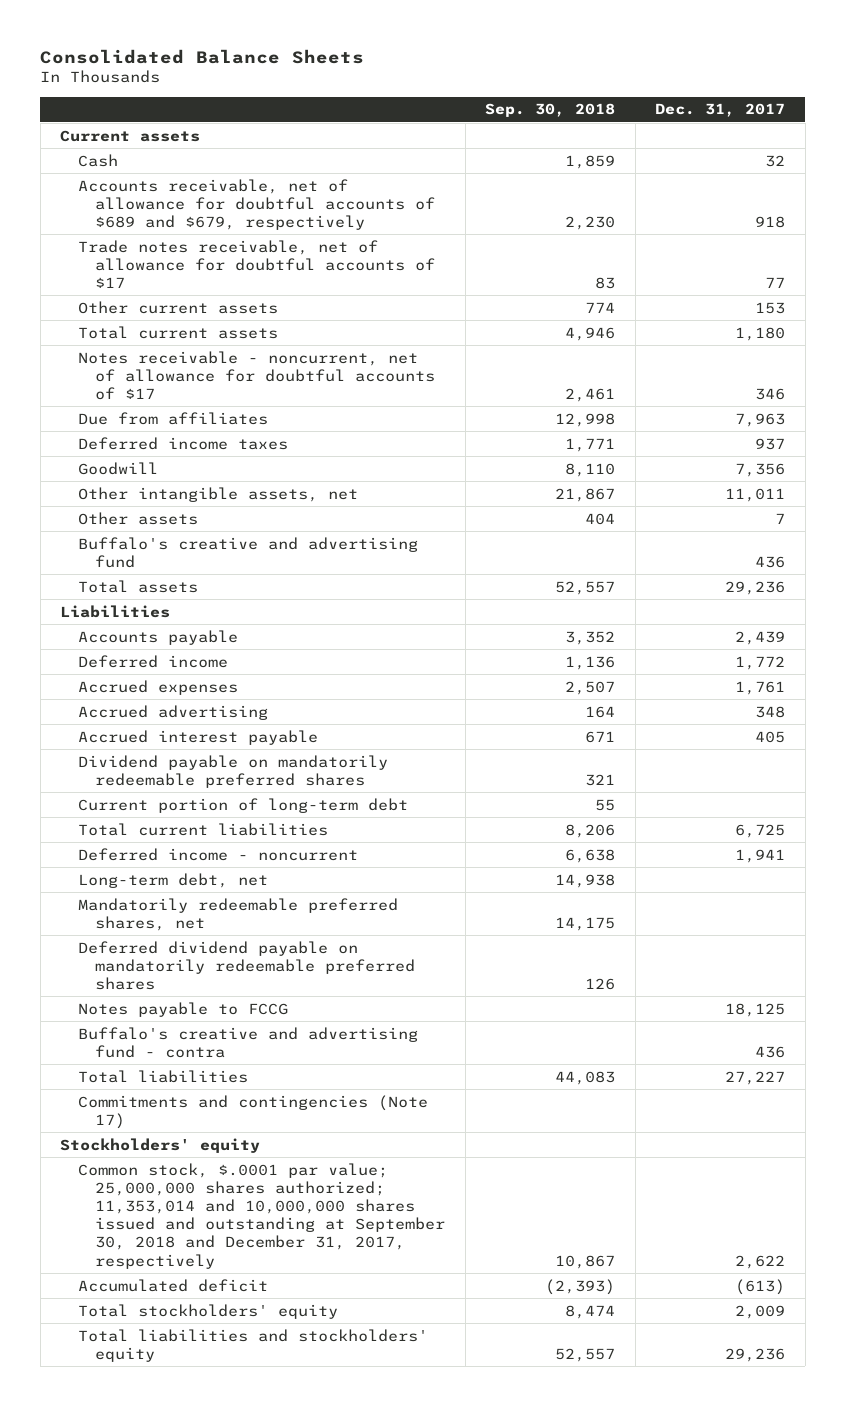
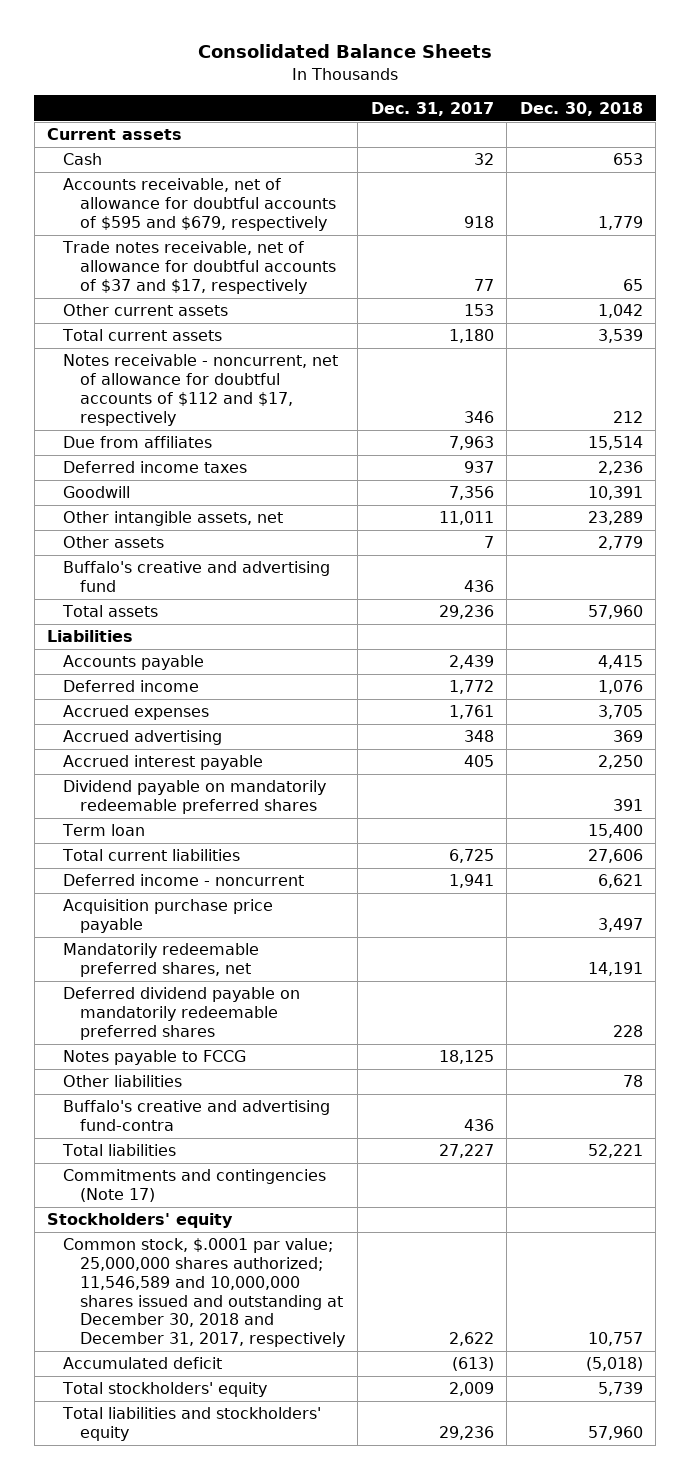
- | Sep. 30, 2018 | Dec. 31, 2017
+ | Dec. 31, 2017 | Dec. 30, 2018
- Accounts receivable, net of allowance for doubtful accounts of $689 and $679, respectively | 2,230 | 918
- Trade notes receivable, net of allowance for doubtful accounts of $17 | 83 | 77
+ Accounts receivable, net of allowance for doubtful accounts of $595 and $679, respectively | 918 | 1,779
+ Trade notes receivable, net of allowance for doubtful accounts of $37 and $17, respectively | 77 | 65
- Notes receivable - noncurrent, net of allowance for doubtful accounts of $17 | 2,461 | 346
+ Notes receivable - noncurrent, net of allowance for doubtful accounts of $112 and $17, respectively | 346 | 212
- Current portion of long-term debt | 55 |
+ Term loan | | 15,400
- Long-term debt, net | 14,938 |
+ Acquisition purchase price payable | | 3,497
- Buffalo's creative and advertising fund - contra | | 436
+ Other liabilities | | 78
+ Buffalo's creative and advertising fund-contra | 436 |
- Common stock, $.0001 par value; 25,000,000 shares authorized; 11,353,014 and 10,000,000 shares issued and outstanding at September 30, 2018 and December 31, 2017, respectively | 10,867 | 2,622
+ Common stock, $.0001 par value; 25,000,000 shares authorized; 11,546,589 and 10,000,000 shares issued and outstanding at December 30, 2018 and December 31, 2017, respectively | 2,622 | 10,757

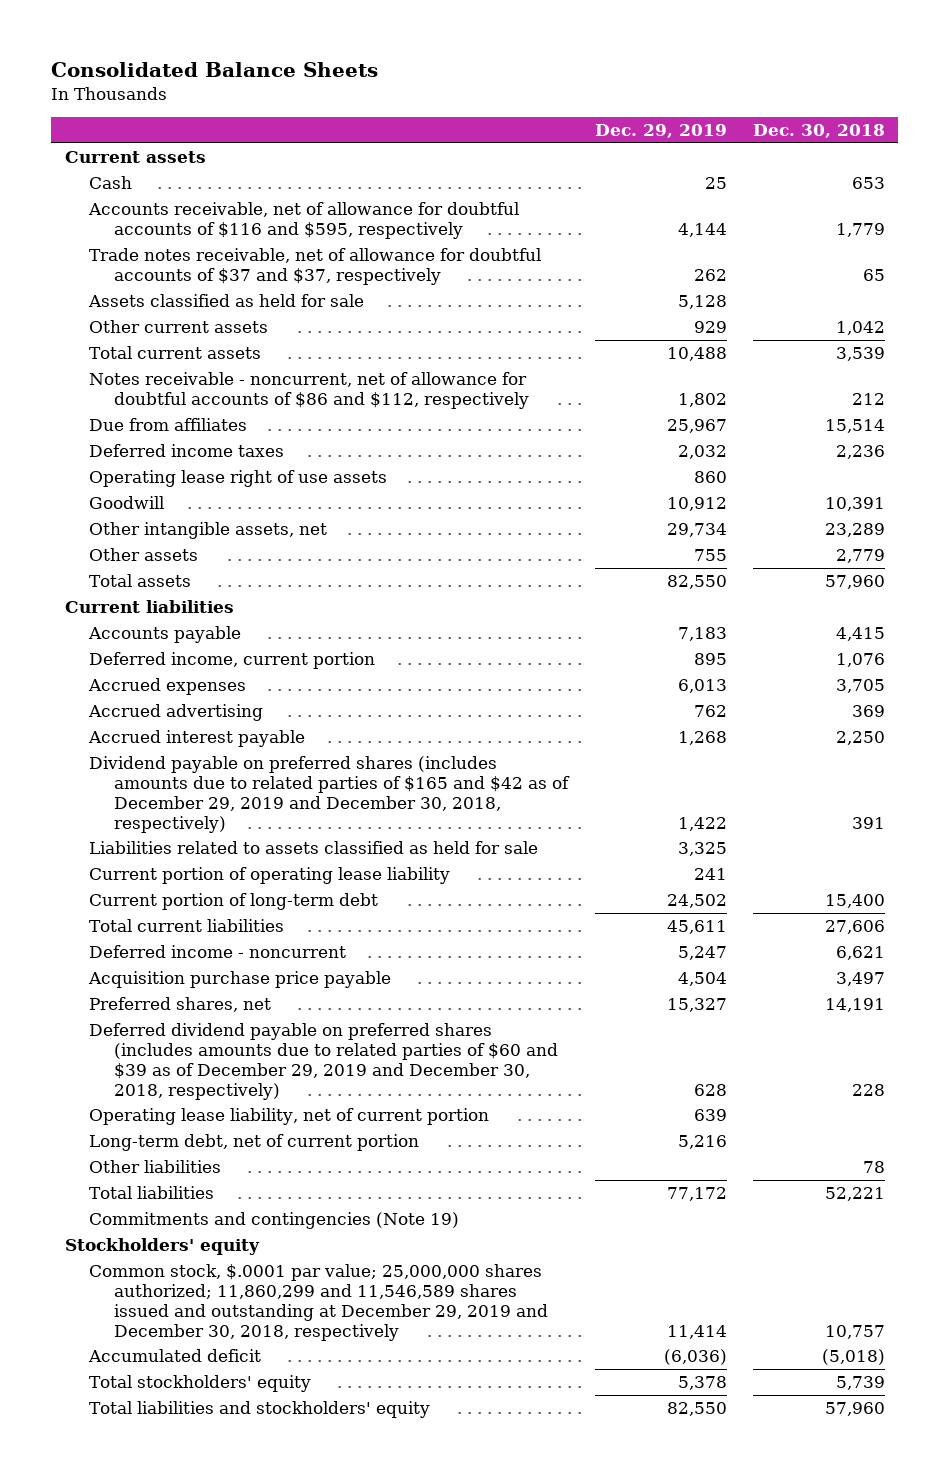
- | Dec. 31, 2017 | Dec. 30, 2018
+ | Dec. 29, 2019 | Dec. 30, 2018
- Accounts receivable, net of allowance for doubtful accounts of $595 and $679, respectively | 918 | 1,779
- Trade notes receivable, net of allowance for doubtful accounts of $37 and $17, respectively | 77 | 65
+ Accounts receivable, net of allowance for doubtful accounts of $116 and $595, respectively | 4,144 | 1,779
+ Trade notes receivable, net of allowance for doubtful accounts of $37 and $37, respectively | 262 | 65
+ Assets classified as held for sale | 5,128 |
- Notes receivable - noncurrent, net of allowance for doubtful accounts of $112 and $17, respectively | 346 | 212
+ Notes receivable - noncurrent, net of allowance for doubtful accounts of $86 and $112, respectively | 1,802 | 212
+ Operating lease right of use assets | 860 |
- Buffalo's creative and advertising fund | 436 |
- Liabilities
+ Current liabilities
- Deferred income | 1,772 | 1,076
+ Deferred income, current portion | 895 | 1,076
- Dividend payable on mandatorily redeemable preferred shares | | 391
- Term loan | | 15,400
+ Dividend payable on preferred shares (includes amounts due to related parties of $165 and $42 as of December 29, 2019 and December 30, 2018, respectively) | 1,422 | 391
+ Liabilities related to assets classified as held for sale | 3,325 |
+ Current portion of operating lease liability | 241 |
+ Current portion of long-term debt | 24,502 | 15,400
- Mandatorily redeemable preferred shares, net | | 14,191
- Deferred dividend payable on mandatorily redeemable preferred shares | | 228
- Notes payable to FCCG | 18,125 |
+ Preferred shares, net | 15,327 | 14,191
+ Deferred dividend payable on preferred shares (includes amounts due to related parties of $60 and $39 as of December 29, 2019 and December 30, 2018, respectively) | 628 | 228
+ Operating lease liability, net of current portion | 639 |
+ Long-term debt, net of current portion | 5,216 |
- Buffalo's creative and advertising fund-contra | 436 |
- Commitments and contingencies (Note 17)
+ Commitments and contingencies (Note 19)
- Common stock, $.0001 par value; 25,000,000 shares authorized; 11,546,589 and 10,000,000 shares issued and outstanding at December 30, 2018 and December 31, 2017, respectively | 2,622 | 10,757
+ Common stock, $.0001 par value; 25,000,000 shares authorized; 11,860,299 and 11,546,589 shares issued and outstanding at December 29, 2019 and December 30, 2018, respectively | 11,414 | 10,757

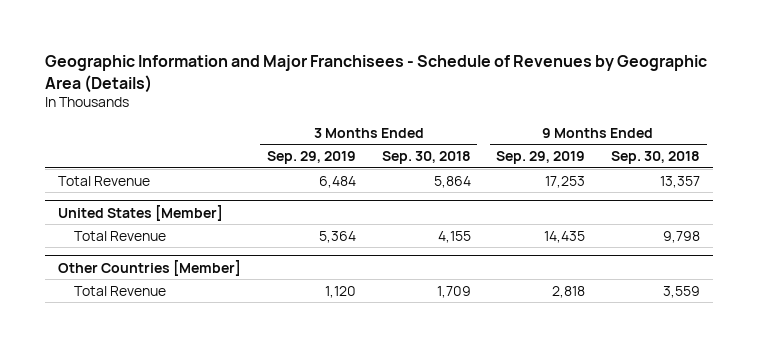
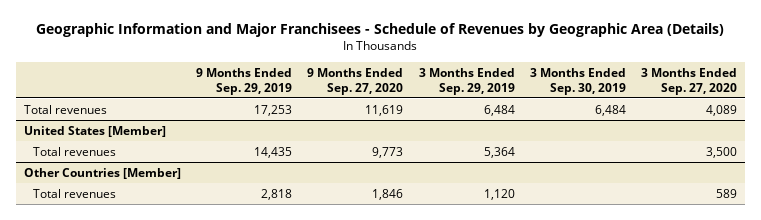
- | 3 Months Ended Sep. 29, 2019 | 3 Months Ended Sep. 30, 2018 | 9 Months Ended Sep. 29, 2019 | 9 Months Ended Sep. 30, 2018
+ | 9 Months Ended Sep. 29, 2019 | 9 Months Ended Sep. 27, 2020 | 3 Months Ended Sep. 29, 2019 | 3 Months Ended Sep. 30, 2019 | 3 Months Ended Sep. 27, 2020
- Total Revenue | 6,484 | 5,864 | 17,253 | 13,357
+ Total revenues | 17,253 | 11,619 | 6,484 | 6,484 | 4,089
@ United States [Member]
- Total Revenue | 5,364 | 4,155 | 14,435 | 9,798
+ Total revenues | 14,435 | 9,773 | 5,364 | | 3,500
@ Other Countries [Member]
- Total Revenue | 1,120 | 1,709 | 2,818 | 3,559
+ Total revenues | 2,818 | 1,846 | 1,120 | | 589

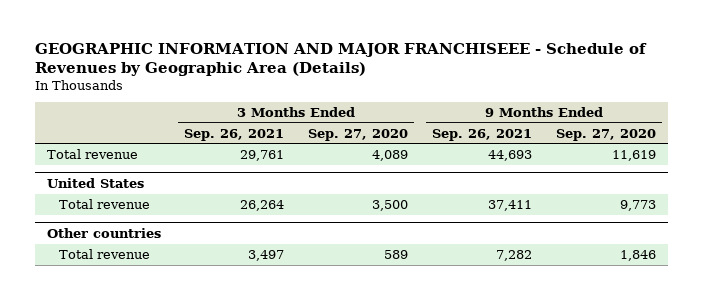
- Geographic Information and Major Franchisees - Schedule of Revenues by Geographic Area (Details)
+ GEOGRAPHIC INFORMATION AND MAJOR FRANCHISEEE - Schedule of Revenues by Geographic Area (Details)
- | 9 Months Ended Sep. 29, 2019 | 9 Months Ended Sep. 27, 2020 | 3 Months Ended Sep. 29, 2019 | 3 Months Ended Sep. 30, 2019 | 3 Months Ended Sep. 27, 2020
+ | 3 Months Ended Sep. 26, 2021 | 3 Months Ended Sep. 27, 2020 | 9 Months Ended Sep. 26, 2021 | 9 Months Ended Sep. 27, 2020
- Total revenues | 17,253 | 11,619 | 6,484 | 6,484 | 4,089
- United States [Member]
- Total revenues | 14,435 | 9,773 | 5,364 | | 3,500
- Other Countries [Member]
- Total revenues | 2,818 | 1,846 | 1,120 | | 589
+ Total revenue | 29,761 | 4,089 | 44,693 | 11,619
+ United States
+ Total revenue | 26,264 | 3,500 | 37,411 | 9,773
+ Other countries
+ Total revenue | 3,497 | 589 | 7,282 | 1,846

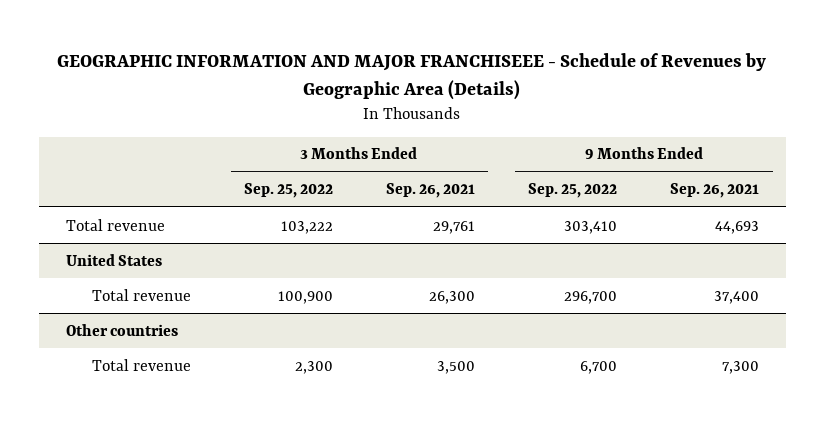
- | 3 Months Ended Sep. 26, 2021 | 3 Months Ended Sep. 27, 2020 | 9 Months Ended Sep. 26, 2021 | 9 Months Ended Sep. 27, 2020
+ | 3 Months Ended Sep. 25, 2022 | 3 Months Ended Sep. 26, 2021 | 9 Months Ended Sep. 25, 2022 | 9 Months Ended Sep. 26, 2021
@ United States
- Total revenue | 26,264 | 3,500 | 37,411 | 9,773
+ Total revenue | 100,900 | 26,300 | 296,700 | 37,400
@ Other countries
- Total revenue | 3,497 | 589 | 7,282 | 1,846
+ Total revenue | 2,300 | 3,500 | 6,700 | 7,300

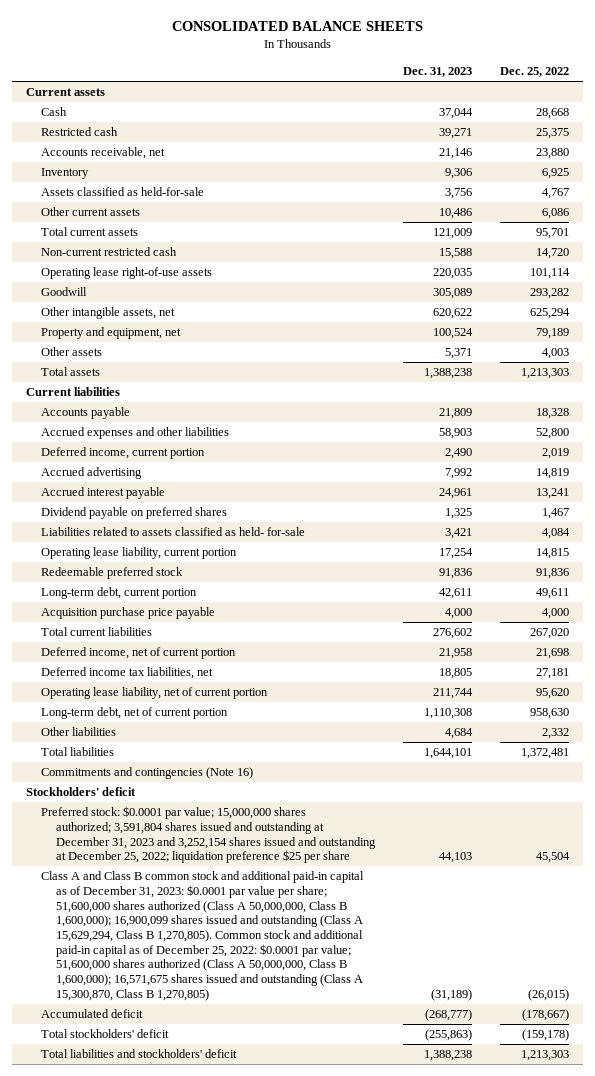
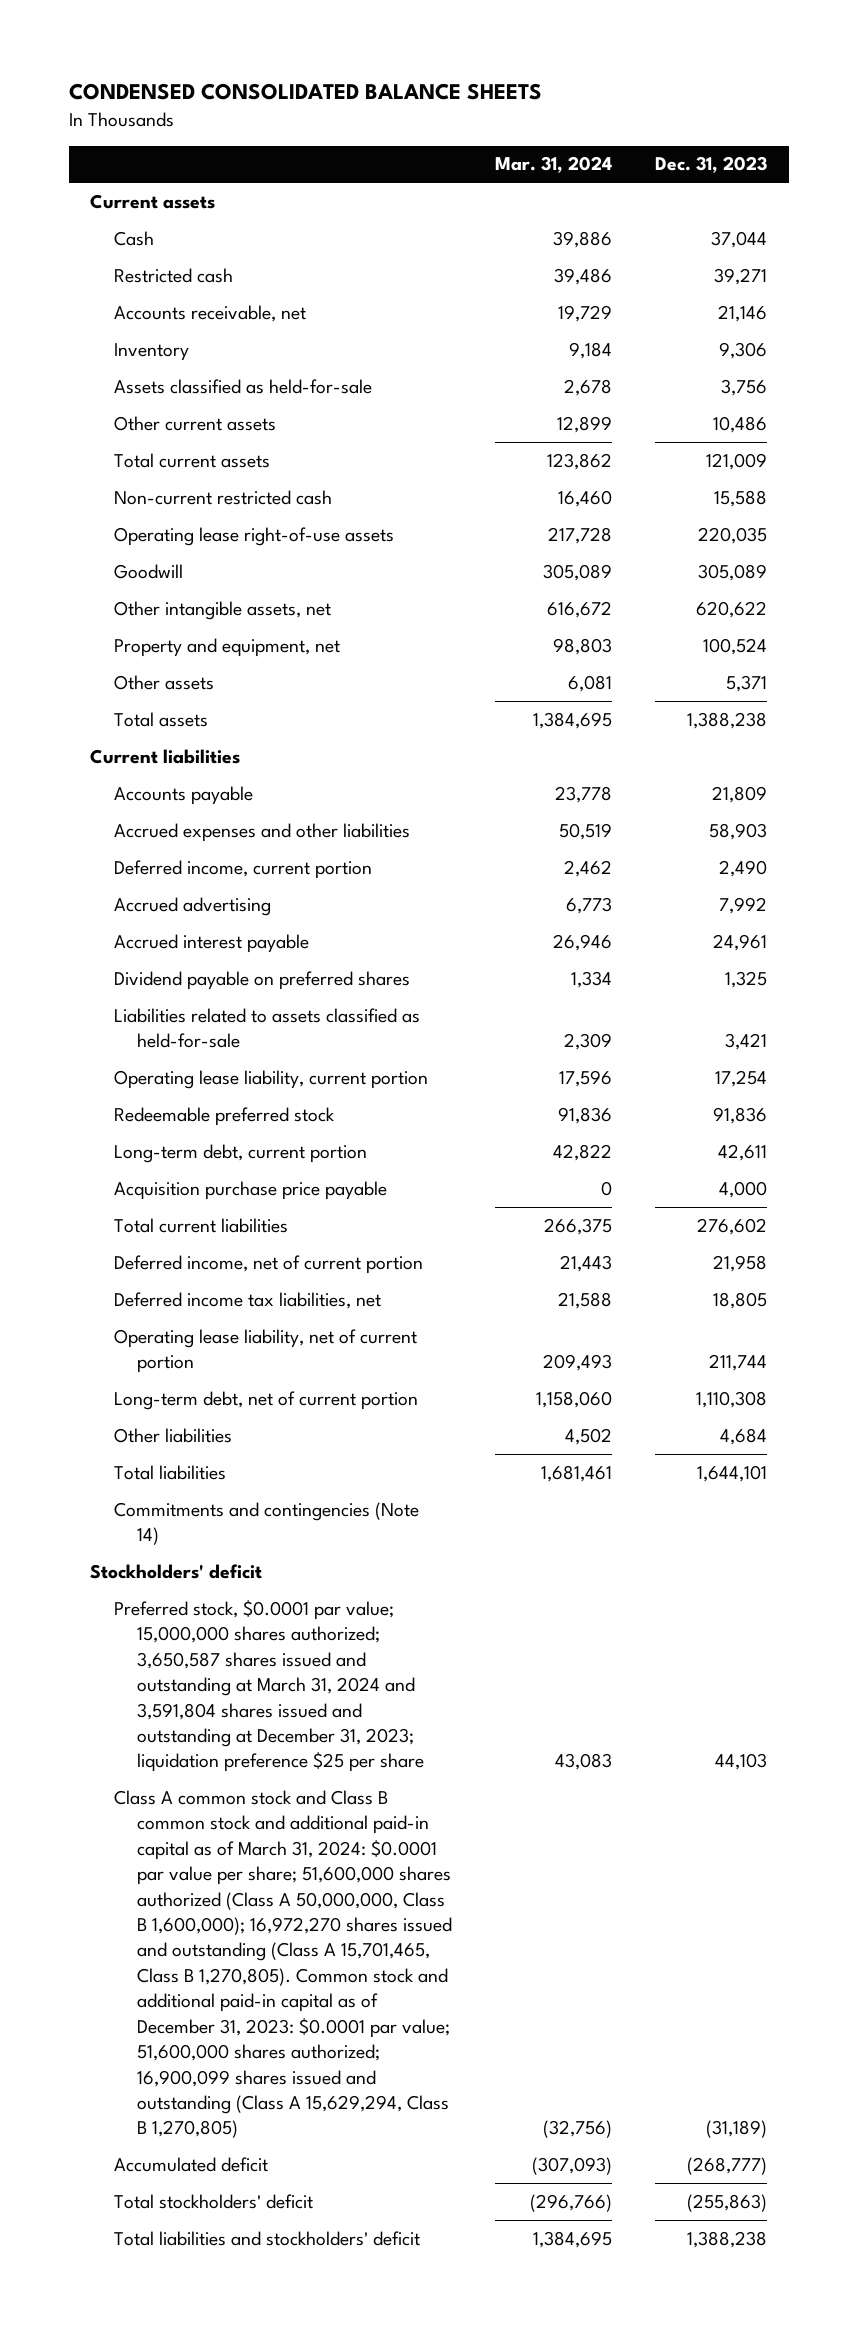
- CONSOLIDATED BALANCE SHEETS
+ CONDENSED CONSOLIDATED BALANCE SHEETS
- | Dec. 31, 2023 | Dec. 25, 2022
+ | Mar. 31, 2024 | Dec. 31, 2023
- Liabilities related to assets classified as held- for-sale | 3,421 | 4,084
+ Liabilities related to assets classified as held-for-sale | 2,309 | 3,421
- Commitments and contingencies (Note 16)
+ Commitments and contingencies (Note 14)
- Preferred stock: $0.0001 par value; 15,000,000 shares authorized; 3,591,804 shares issued and outstanding at December 31, 2023 and 3,252,154 shares issued and outstanding at December 25, 2022; liquidation preference $25 per share | 44,103 | 45,504
- Class A and Class B common stock and additional paid-in capital as of December 31, 2023: $0.0001 par value per share; 51,600,000 shares authorized (Class A 50,000,000, Class B 1,600,000); 16,900,099 shares issued and outstanding (Class A 15,629,294, Class B 1,270,805). Common stock and additional paid-in capital as of December 25, 2022: $0.0001 par value; 51,600,000 shares authorized (Class A 50,000,000, Class B 1,600,000); 16,571,675 shares issued and outstanding (Class A 15,300,870, Class B 1,270,805) | (31,189) | (26,015)
+ Preferred stock, $0.0001 par value; 15,000,000 shares authorized; 3,650,587 shares issued and outstanding at March 31, 2024 and 3,591,804 shares issued and outstanding at December 31, 2023; liquidation preference $25 per share | 43,083 | 44,103
+ Class A common stock and Class B common stock and additional paid-in capital as of March 31, 2024: $0.0001 par value per share; 51,600,000 shares authorized (Class A 50,000,000, Class B 1,600,000); 16,972,270 shares issued and outstanding (Class A 15,701,465, Class B 1,270,805). Common stock and additional paid-in capital as of December 31, 2023: $0.0001 par value; 51,600,000 shares authorized; 16,900,099 shares issued and outstanding (Class A 15,629,294, Class B 1,270,805) | (32,756) | (31,189)

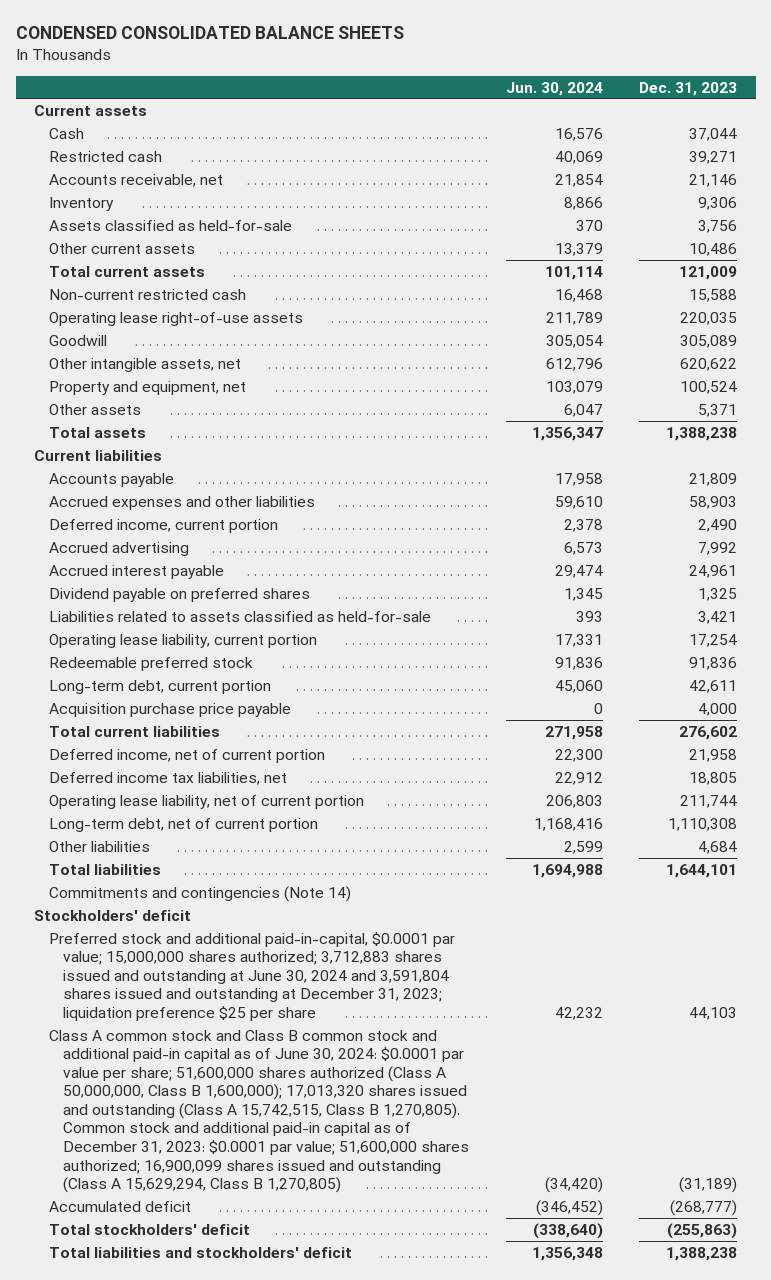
- | Mar. 31, 2024 | Dec. 31, 2023
+ | Jun. 30, 2024 | Dec. 31, 2023
- Preferred stock, $0.0001 par value; 15,000,000 shares authorized; 3,650,587 shares issued and outstanding at March 31, 2024 and 3,591,804 shares issued and outstanding at December 31, 2023; liquidation preference $25 per share | 43,083 | 44,103
- Class A common stock and Class B common stock and additional paid-in capital as of March 31, 2024: $0.0001 par value per share; 51,600,000 shares authorized (Class A 50,000,000, Class B 1,600,000); 16,972,270 shares issued and outstanding (Class A 15,701,465, Class B 1,270,805). Common stock and additional paid-in capital as of December 31, 2023: $0.0001 par value; 51,600,000 shares authorized; 16,900,099 shares issued and outstanding (Class A 15,629,294, Class B 1,270,805) | (32,756) | (31,189)
+ Preferred stock and additional paid-in-capital, $0.0001 par value; 15,000,000 shares authorized; 3,712,883 shares issued and outstanding at June 30, 2024 and 3,591,804 shares issued and outstanding at December 31, 2023; liquidation preference $25 per share | 42,232 | 44,103
+ Class A common stock and Class B common stock and additional paid-in capital as of June 30, 2024: $0.0001 par value per share; 51,600,000 shares authorized (Class A 50,000,000, Class B 1,600,000); 17,013,320 shares issued and outstanding (Class A 15,742,515, Class B 1,270,805). Common stock and additional paid-in capital as of December 31, 2023: $0.0001 par value; 51,600,000 shares authorized; 16,900,099 shares issued and outstanding (Class A 15,629,294, Class B 1,270,805) | (34,420) | (31,189)

